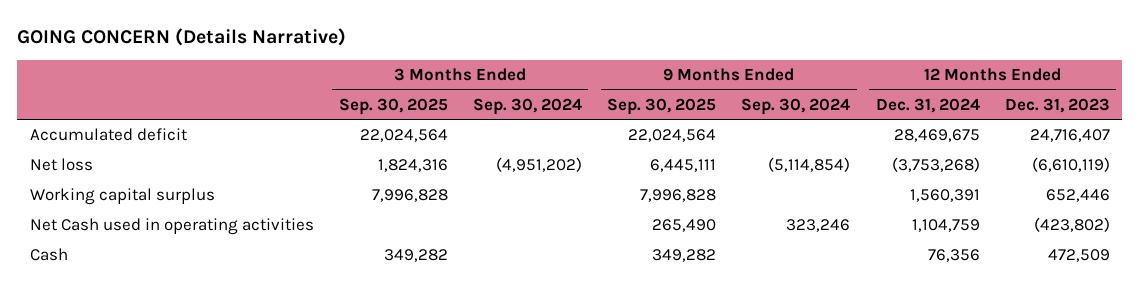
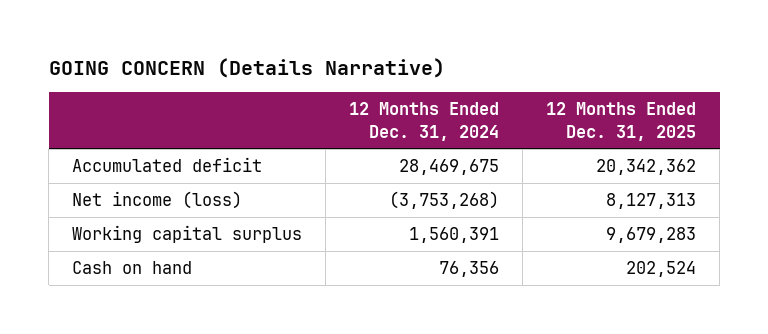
- | 3 Months Ended Sep. 30, 2025 | 3 Months Ended Sep. 30, 2024 | 9 Months Ended Sep. 30, 2025 | 9 Months Ended Sep. 30, 2024 | 12 Months Ended Dec. 31, 2024 | 12 Months Ended Dec. 31, 2023
+ | 12 Months Ended Dec. 31, 2024 | 12 Months Ended Dec. 31, 2025
- Net loss | 1,824,316 | (4,951,202) | 6,445,111 | (5,114,854) | (3,753,268) | (6,610,119)
+ Net income (loss) | (3,753,268) | 8,127,313
- Net Cash used in operating activities | | | 265,490 | 323,246 | 1,104,759 | (423,802)
- Cash | 349,282 | | 349,282 | | 76,356 | 472,509
+ Cash on hand | 76,356 | 202,524

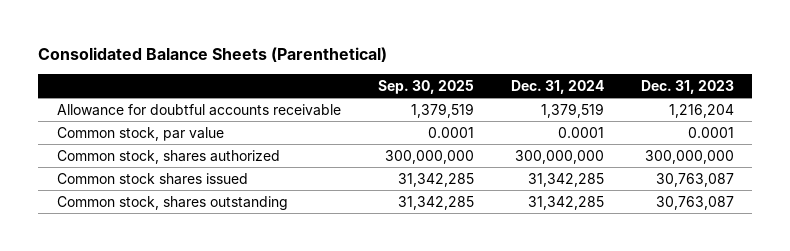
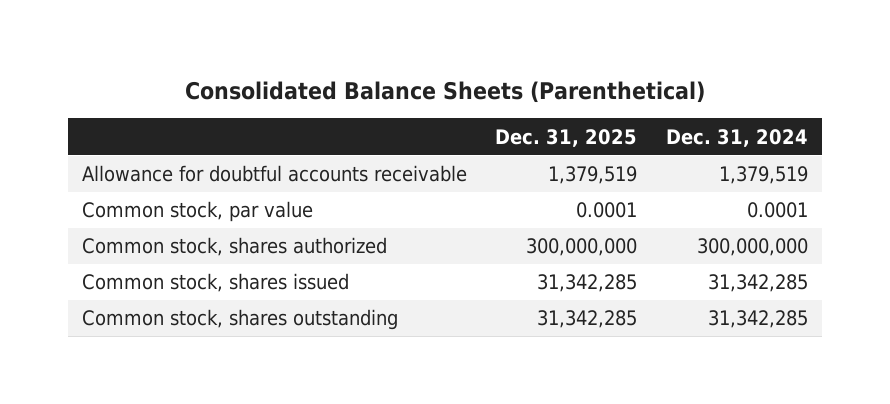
- | Sep. 30, 2025 | Dec. 31, 2024 | Dec. 31, 2023
+ | Dec. 31, 2025 | Dec. 31, 2024
- Common stock shares issued | 31,342,285 | 31,342,285 | 30,763,087
+ Common stock, shares issued | 31,342,285 | 31,342,285

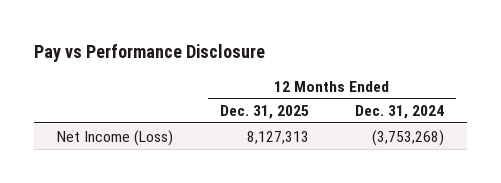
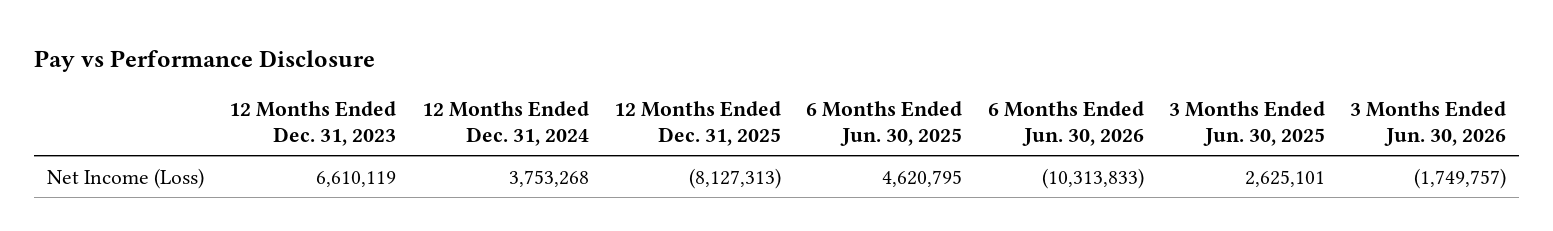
- | 12 Months Ended Dec. 31, 2025 | 12 Months Ended Dec. 31, 2024
+ | 12 Months Ended Dec. 31, 2023 | 12 Months Ended Dec. 31, 2024 | 12 Months Ended Dec. 31, 2025 | 6 Months Ended Jun. 30, 2025 | 6 Months Ended Jun. 30, 2026 | 3 Months Ended Jun. 30, 2025 | 3 Months Ended Jun. 30, 2026
- Net Income (Loss) | 8,127,313 | (3,753,268)
+ Net Income (Loss) | 6,610,119 | 3,753,268 | (8,127,313) | 4,620,795 | (10,313,833) | 2,625,101 | (1,749,757)

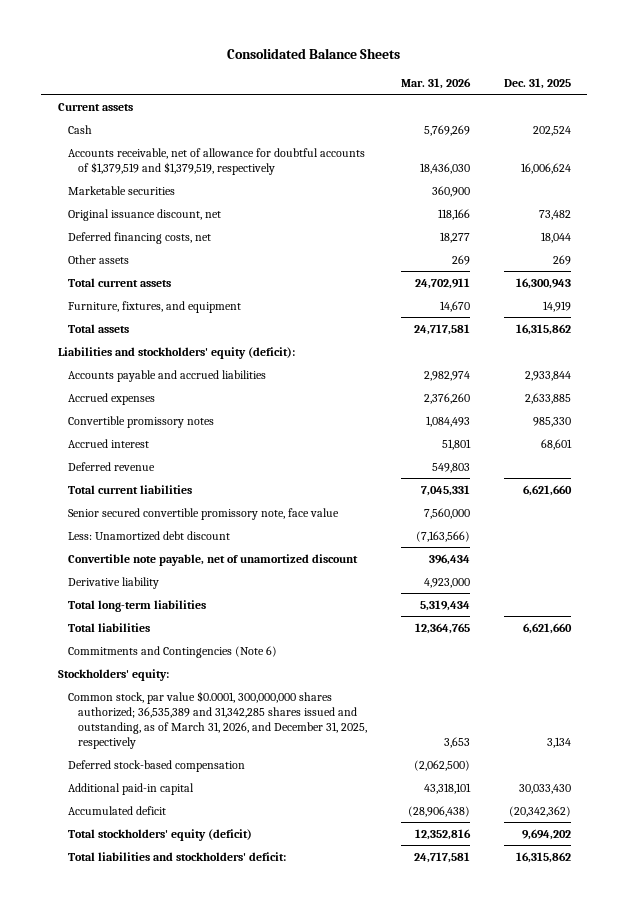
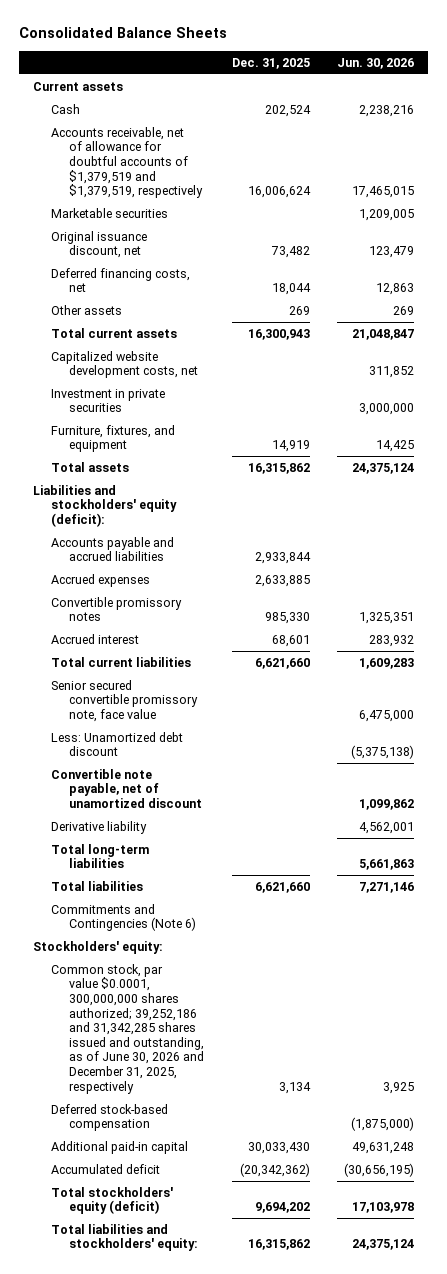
- | Mar. 31, 2026 | Dec. 31, 2025
+ | Dec. 31, 2025 | Jun. 30, 2026
+ Capitalized website development costs, net | | 311,852
+ Investment in private securities | | 3,000,000
- Deferred revenue | 549,803 |
- Common stock, par value $0.0001, 300,000,000 shares authorized; 36,535,389 and 31,342,285 shares issued and outstanding, as of March 31, 2026, and December 31, 2025, respectively | 3,653 | 3,134
+ Common stock, par value $0.0001, 300,000,000 shares authorized; 39,252,186 and 31,342,285 shares issued and outstanding, as of June 30, 2026 and December 31, 2025, respectively | 3,134 | 3,925
- Total liabilities and stockholders' deficit: | 24,717,581 | 16,315,862
+ Total liabilities and stockholders' equity: | 16,315,862 | 24,375,124

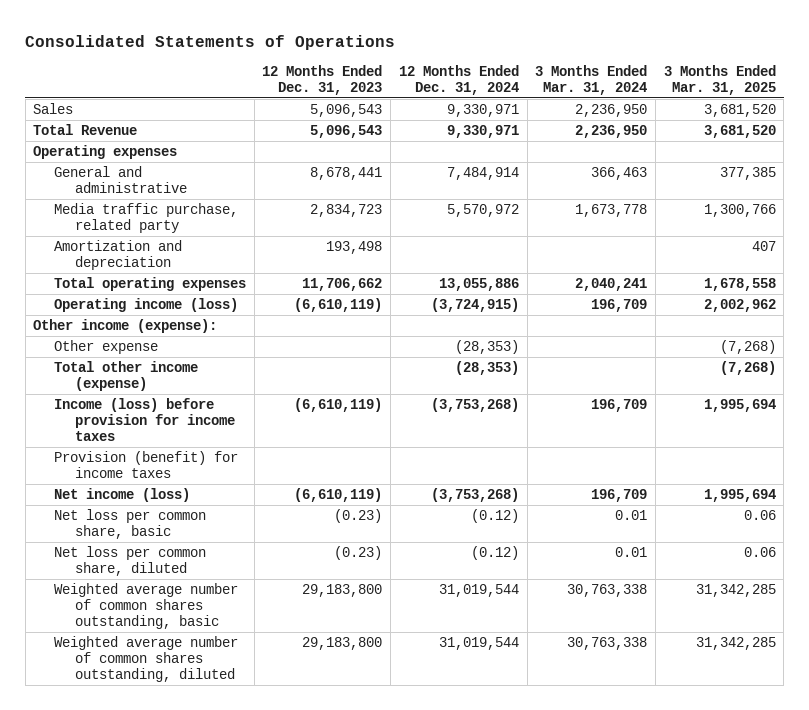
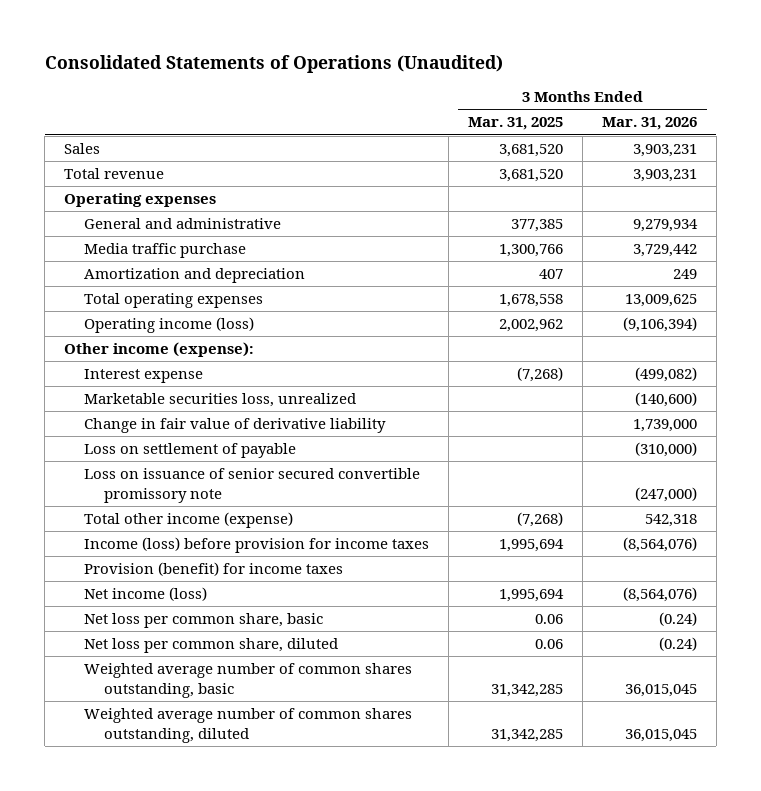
- Consolidated Statements of Operations
+ Consolidated Statements of Operations (Unaudited)
- | 12 Months Ended Dec. 31, 2023 | 12 Months Ended Dec. 31, 2024 | 3 Months Ended Mar. 31, 2024 | 3 Months Ended Mar. 31, 2025
+ | 3 Months Ended Mar. 31, 2025 | 3 Months Ended Mar. 31, 2026
- Total Revenue | 5,096,543 | 9,330,971 | 2,236,950 | 3,681,520
+ Total revenue | 3,681,520 | 3,903,231
- Media traffic purchase, related party | 2,834,723 | 5,570,972 | 1,673,778 | 1,300,766
+ Media traffic purchase | 1,300,766 | 3,729,442
- Other expense | | (28,353) | | (7,268)
+ Interest expense | (7,268) | (499,082)
+ Marketable securities loss, unrealized | | (140,600)
+ Change in fair value of derivative liability | | 1,739,000
+ Loss on settlement of payable | | (310,000)
+ Loss on issuance of senior secured convertible promissory note | | (247,000)

